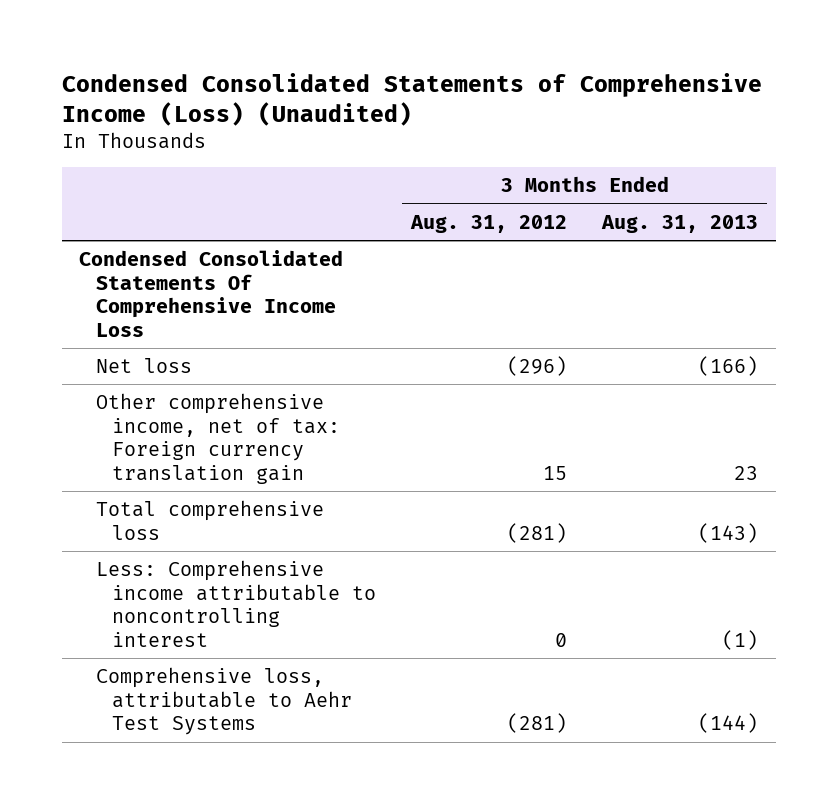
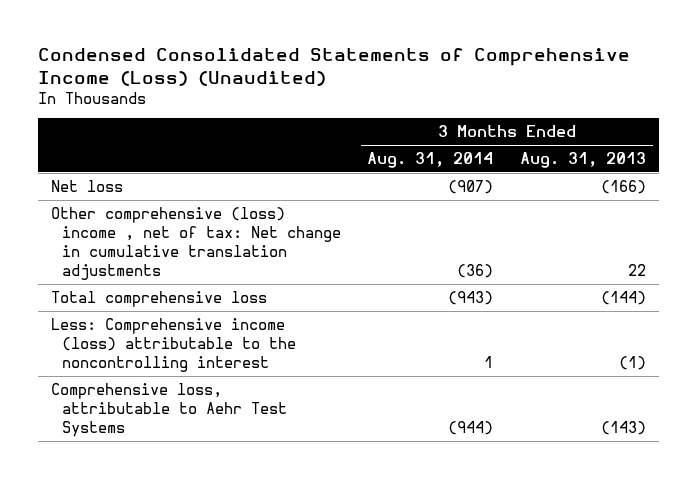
- | 3 Months Ended Aug. 31, 2012 | 3 Months Ended Aug. 31, 2013
+ | 3 Months Ended Aug. 31, 2014 | 3 Months Ended Aug. 31, 2013
- Condensed Consolidated Statements Of Comprehensive Income Loss
- Other comprehensive income, net of tax: Foreign currency translation gain | 15 | 23
- Total comprehensive loss | (281) | (143)
- Less: Comprehensive income attributable to noncontrolling interest | 0 | (1)
- Comprehensive loss, attributable to Aehr Test Systems | (281) | (144)
+ Other comprehensive (loss) income , net of tax: Net change in cumulative translation adjustments | (36) | 22
+ Total comprehensive loss | (943) | (144)
+ Less: Comprehensive income (loss) attributable to the noncontrolling interest | 1 | (1)
+ Comprehensive loss, attributable to Aehr Test Systems | (944) | (143)

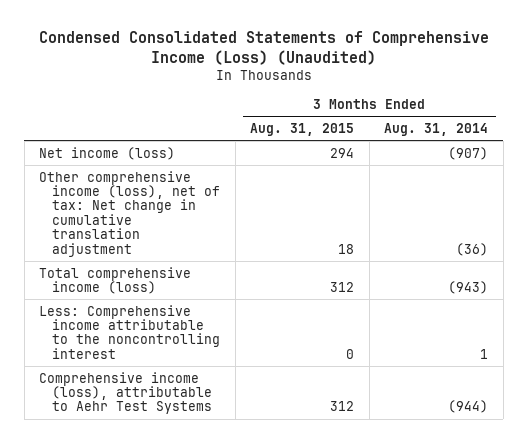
- | 3 Months Ended Aug. 31, 2014 | 3 Months Ended Aug. 31, 2013
+ | 3 Months Ended Aug. 31, 2015 | 3 Months Ended Aug. 31, 2014
- Net loss | (907) | (166)
- Other comprehensive (loss) income , net of tax: Net change in cumulative translation adjustments | (36) | 22
- Total comprehensive loss | (943) | (144)
- Less: Comprehensive income (loss) attributable to the noncontrolling interest | 1 | (1)
- Comprehensive loss, attributable to Aehr Test Systems | (944) | (143)
+ Net income (loss) | 294 | (907)
+ Other comprehensive income (loss), net of tax: Net change in cumulative translation adjustment | 18 | (36)
+ Total comprehensive income (loss) | 312 | (943)
+ Less: Comprehensive income attributable to the noncontrolling interest | 0 | 1
+ Comprehensive income (loss), attributable to Aehr Test Systems | 312 | (944)

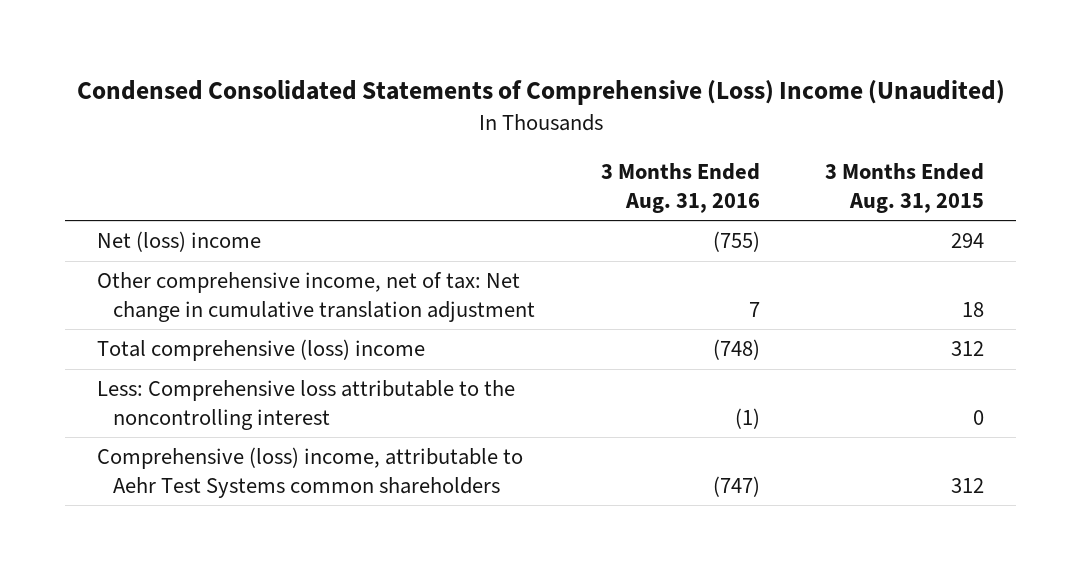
- Condensed Consolidated Statements of Comprehensive Income (Loss) (Unaudited)
+ Condensed Consolidated Statements of Comprehensive (Loss) Income (Unaudited)
- | 3 Months Ended Aug. 31, 2015 | 3 Months Ended Aug. 31, 2014
+ | 3 Months Ended Aug. 31, 2016 | 3 Months Ended Aug. 31, 2015
- Net income (loss) | 294 | (907)
- Other comprehensive income (loss), net of tax: Net change in cumulative translation adjustment | 18 | (36)
- Total comprehensive income (loss) | 312 | (943)
- Less: Comprehensive income attributable to the noncontrolling interest | 0 | 1
- Comprehensive income (loss), attributable to Aehr Test Systems | 312 | (944)
+ Net (loss) income | (755) | 294
+ Other comprehensive income, net of tax: Net change in cumulative translation adjustment | 7 | 18
+ Total comprehensive (loss) income | (748) | 312
+ Less: Comprehensive loss attributable to the noncontrolling interest | (1) | 0
+ Comprehensive (loss) income, attributable to Aehr Test Systems common shareholders | (747) | 312

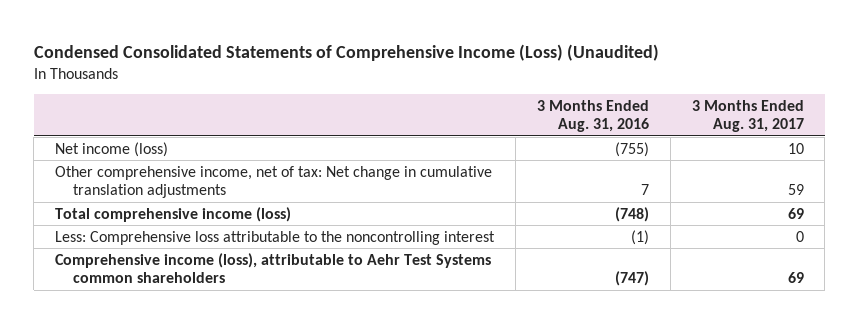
- Condensed Consolidated Statements of Comprehensive (Loss) Income (Unaudited)
+ Condensed Consolidated Statements of Comprehensive Income (Loss) (Unaudited)
- | 3 Months Ended Aug. 31, 2016 | 3 Months Ended Aug. 31, 2015
+ | 3 Months Ended Aug. 31, 2016 | 3 Months Ended Aug. 31, 2017
- Net (loss) income | (755) | 294
- Other comprehensive income, net of tax: Net change in cumulative translation adjustment | 7 | 18
- Total comprehensive (loss) income | (748) | 312
+ Net income (loss) | (755) | 10
+ Other comprehensive income, net of tax: Net change in cumulative translation adjustments | 7 | 59
+ Total comprehensive income (loss) | (748) | 69
- Comprehensive (loss) income, attributable to Aehr Test Systems common shareholders | (747) | 312
+ Comprehensive income (loss), attributable to Aehr Test Systems common shareholders | (747) | 69

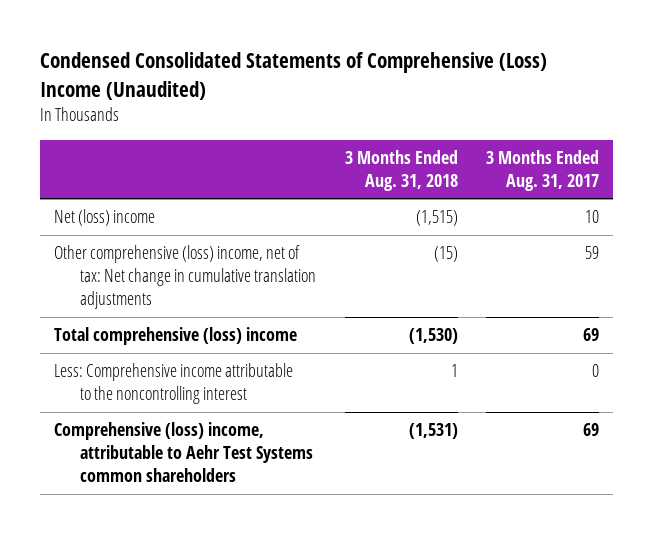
- Condensed Consolidated Statements of Comprehensive Income (Loss) (Unaudited)
+ Condensed Consolidated Statements of Comprehensive (Loss) Income (Unaudited)
- | 3 Months Ended Aug. 31, 2016 | 3 Months Ended Aug. 31, 2017
+ | 3 Months Ended Aug. 31, 2018 | 3 Months Ended Aug. 31, 2017
- Net income (loss) | (755) | 10
- Other comprehensive income, net of tax: Net change in cumulative translation adjustments | 7 | 59
- Total comprehensive income (loss) | (748) | 69
- Less: Comprehensive loss attributable to the noncontrolling interest | (1) | 0
- Comprehensive income (loss), attributable to Aehr Test Systems common shareholders | (747) | 69
+ Net (loss) income | (1,515) | 10
+ Other comprehensive (loss) income, net of tax: Net change in cumulative translation adjustments | (15) | 59
+ Total comprehensive (loss) income | (1,530) | 69
+ Less: Comprehensive income attributable to the noncontrolling interest | 1 | 0
+ Comprehensive (loss) income, attributable to Aehr Test Systems common shareholders | (1,531) | 69

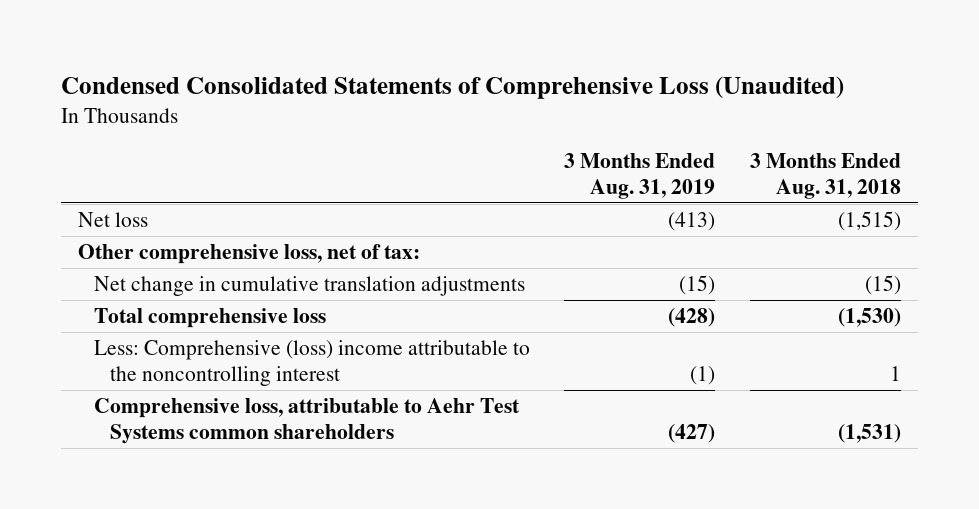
- Condensed Consolidated Statements of Comprehensive (Loss) Income (Unaudited)
+ Condensed Consolidated Statements of Comprehensive Loss (Unaudited)
- | 3 Months Ended Aug. 31, 2018 | 3 Months Ended Aug. 31, 2017
+ | 3 Months Ended Aug. 31, 2019 | 3 Months Ended Aug. 31, 2018
- Net (loss) income | (1,515) | 10
- Other comprehensive (loss) income, net of tax: Net change in cumulative translation adjustments | (15) | 59
- Total comprehensive (loss) income | (1,530) | 69
- Less: Comprehensive income attributable to the noncontrolling interest | 1 | 0
- Comprehensive (loss) income, attributable to Aehr Test Systems common shareholders | (1,531) | 69
+ Net loss | (413) | (1,515)
+ Other comprehensive loss, net of tax:
+ Net change in cumulative translation adjustments | (15) | (15)
+ Total comprehensive loss | (428) | (1,530)
+ Less: Comprehensive (loss) income attributable to the noncontrolling interest | (1) | 1
+ Comprehensive loss, attributable to Aehr Test Systems common shareholders | (427) | (1,531)

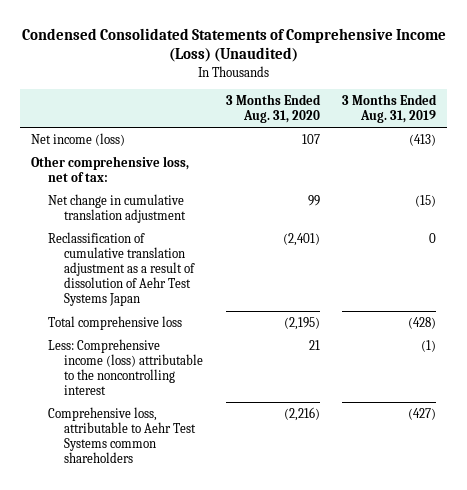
- Condensed Consolidated Statements of Comprehensive Loss (Unaudited)
+ Condensed Consolidated Statements of Comprehensive Income (Loss) (Unaudited)
- | 3 Months Ended Aug. 31, 2019 | 3 Months Ended Aug. 31, 2018
+ | 3 Months Ended Aug. 31, 2020 | 3 Months Ended Aug. 31, 2019
- Net loss | (413) | (1,515)
+ Net income (loss) | 107 | (413)
- Net change in cumulative translation adjustments | (15) | (15)
+ Net change in cumulative translation adjustment | 99 | (15)
+ Reclassification of cumulative translation adjustment as a result of dissolution of Aehr Test Systems Japan | (2,401) | 0
- Less: Comprehensive (loss) income attributable to the noncontrolling interest | (1) | 1
+ Less: Comprehensive income (loss) attributable to the noncontrolling interest | 21 | (1)

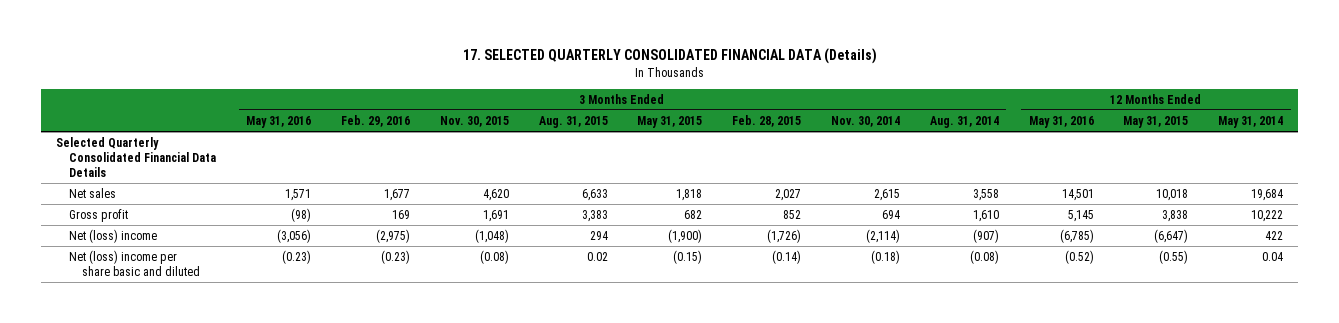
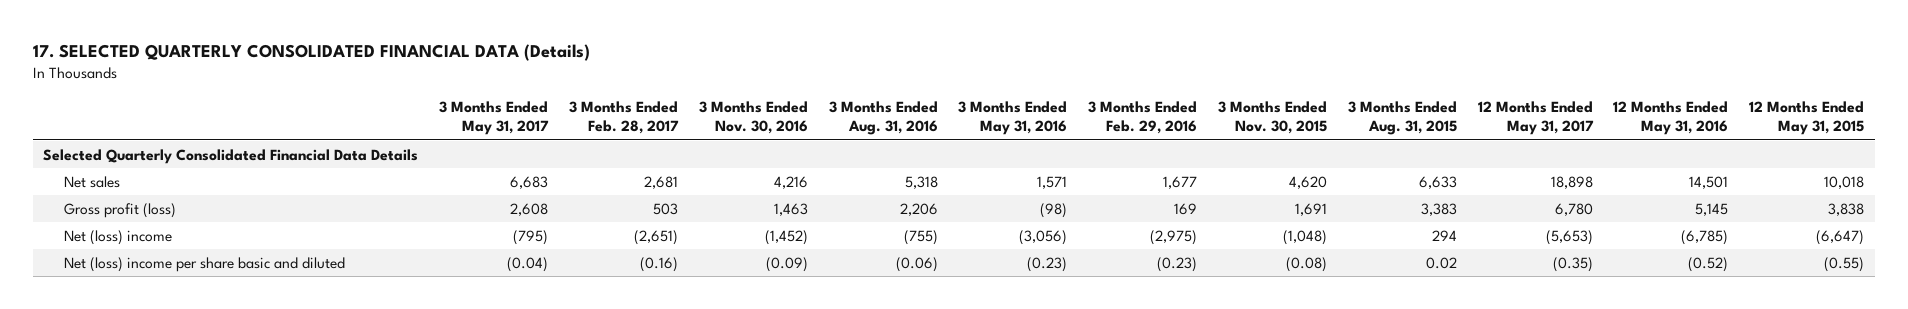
- | 3 Months Ended May 31, 2016 | 3 Months Ended Feb. 29, 2016 | 3 Months Ended Nov. 30, 2015 | 3 Months Ended Aug. 31, 2015 | 3 Months Ended May 31, 2015 | 3 Months Ended Feb. 28, 2015 | 3 Months Ended Nov. 30, 2014 | 3 Months Ended Aug. 31, 2014 | 12 Months Ended May 31, 2016 | 12 Months Ended May 31, 2015 | 12 Months Ended May 31, 2014
+ | 3 Months Ended May 31, 2017 | 3 Months Ended Feb. 28, 2017 | 3 Months Ended Nov. 30, 2016 | 3 Months Ended Aug. 31, 2016 | 3 Months Ended May 31, 2016 | 3 Months Ended Feb. 29, 2016 | 3 Months Ended Nov. 30, 2015 | 3 Months Ended Aug. 31, 2015 | 12 Months Ended May 31, 2017 | 12 Months Ended May 31, 2016 | 12 Months Ended May 31, 2015
- Gross profit | (98) | 169 | 1,691 | 3,383 | 682 | 852 | 694 | 1,610 | 5,145 | 3,838 | 10,222
+ Gross profit (loss) | 2,608 | 503 | 1,463 | 2,206 | (98) | 169 | 1,691 | 3,383 | 6,780 | 5,145 | 3,838

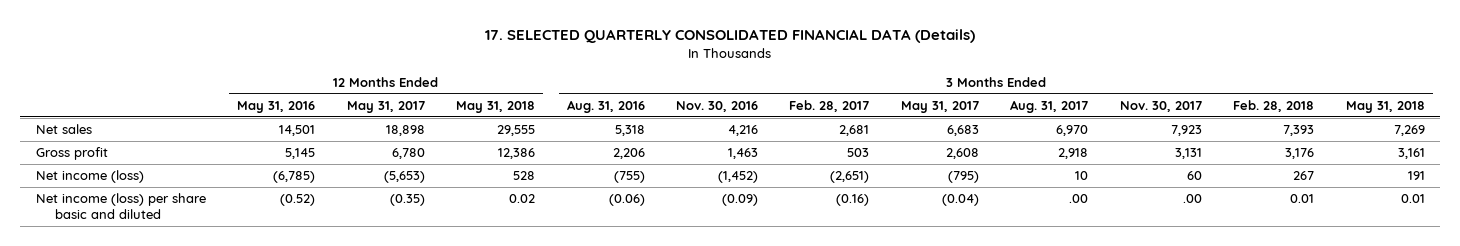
- | 3 Months Ended May 31, 2017 | 3 Months Ended Feb. 28, 2017 | 3 Months Ended Nov. 30, 2016 | 3 Months Ended Aug. 31, 2016 | 3 Months Ended May 31, 2016 | 3 Months Ended Feb. 29, 2016 | 3 Months Ended Nov. 30, 2015 | 3 Months Ended Aug. 31, 2015 | 12 Months Ended May 31, 2017 | 12 Months Ended May 31, 2016 | 12 Months Ended May 31, 2015
+ | 12 Months Ended May 31, 2016 | 12 Months Ended May 31, 2017 | 12 Months Ended May 31, 2018 | 3 Months Ended Aug. 31, 2016 | 3 Months Ended Nov. 30, 2016 | 3 Months Ended Feb. 28, 2017 | 3 Months Ended May 31, 2017 | 3 Months Ended Aug. 31, 2017 | 3 Months Ended Nov. 30, 2017 | 3 Months Ended Feb. 28, 2018 | 3 Months Ended May 31, 2018
- Selected Quarterly Consolidated Financial Data Details
- Gross profit (loss) | 2,608 | 503 | 1,463 | 2,206 | (98) | 169 | 1,691 | 3,383 | 6,780 | 5,145 | 3,838
- Net (loss) income | (795) | (2,651) | (1,452) | (755) | (3,056) | (2,975) | (1,048) | 294 | (5,653) | (6,785) | (6,647)
- Net (loss) income per share basic and diluted | (0.04) | (0.16) | (0.09) | (0.06) | (0.23) | (0.23) | (0.08) | 0.02 | (0.35) | (0.52) | (0.55)
+ Gross profit | 5,145 | 6,780 | 12,386 | 2,206 | 1,463 | 503 | 2,608 | 2,918 | 3,131 | 3,176 | 3,161
+ Net income (loss) | (6,785) | (5,653) | 528 | (755) | (1,452) | (2,651) | (795) | 10 | 60 | 267 | 191
+ Net income (loss) per share basic and diluted | (0.52) | (0.35) | 0.02 | (0.06) | (0.09) | (0.16) | (0.04) | .00 | .00 | 0.01 | 0.01

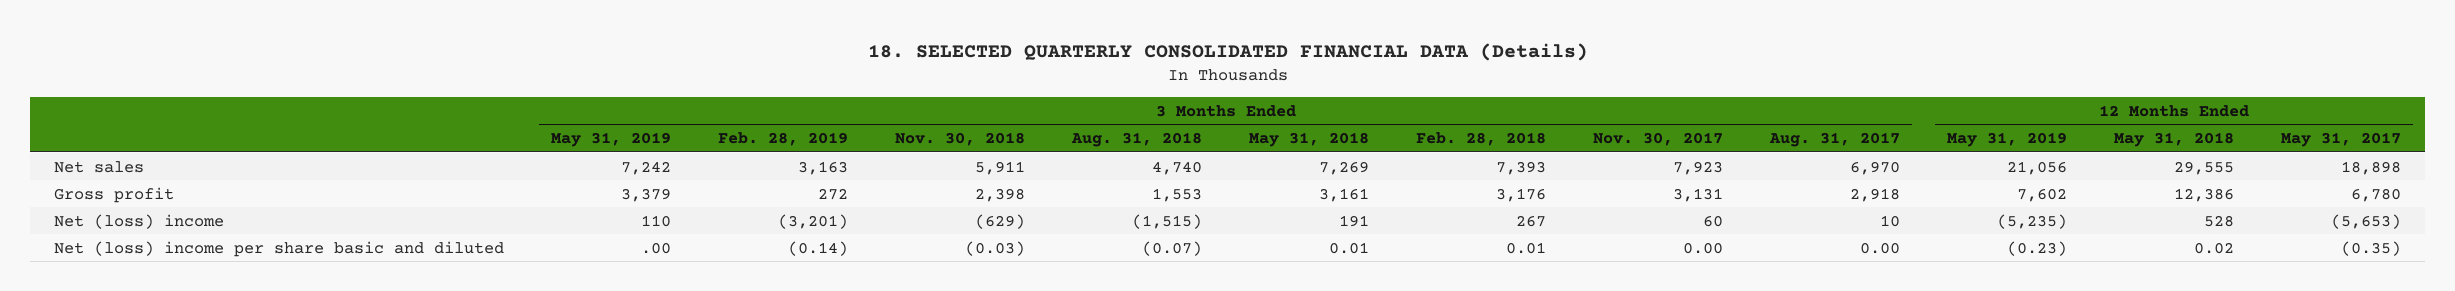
- 17. SELECTED QUARTERLY CONSOLIDATED FINANCIAL DATA (Details)
+ 18. SELECTED QUARTERLY CONSOLIDATED FINANCIAL DATA (Details)
- | 12 Months Ended May 31, 2016 | 12 Months Ended May 31, 2017 | 12 Months Ended May 31, 2018 | 3 Months Ended Aug. 31, 2016 | 3 Months Ended Nov. 30, 2016 | 3 Months Ended Feb. 28, 2017 | 3 Months Ended May 31, 2017 | 3 Months Ended Aug. 31, 2017 | 3 Months Ended Nov. 30, 2017 | 3 Months Ended Feb. 28, 2018 | 3 Months Ended May 31, 2018
+ | 3 Months Ended May 31, 2019 | 3 Months Ended Feb. 28, 2019 | 3 Months Ended Nov. 30, 2018 | 3 Months Ended Aug. 31, 2018 | 3 Months Ended May 31, 2018 | 3 Months Ended Feb. 28, 2018 | 3 Months Ended Nov. 30, 2017 | 3 Months Ended Aug. 31, 2017 | 12 Months Ended May 31, 2019 | 12 Months Ended May 31, 2018 | 12 Months Ended May 31, 2017
- Net income (loss) | (6,785) | (5,653) | 528 | (755) | (1,452) | (2,651) | (795) | 10 | 60 | 267 | 191
- Net income (loss) per share basic and diluted | (0.52) | (0.35) | 0.02 | (0.06) | (0.09) | (0.16) | (0.04) | .00 | .00 | 0.01 | 0.01
+ Net (loss) income | 110 | (3,201) | (629) | (1,515) | 191 | 267 | 60 | 10 | (5,235) | 528 | (5,653)
+ Net (loss) income per share basic and diluted | .00 | (0.14) | (0.03) | (0.07) | 0.01 | 0.01 | 0.00 | 0.00 | (0.23) | 0.02 | (0.35)

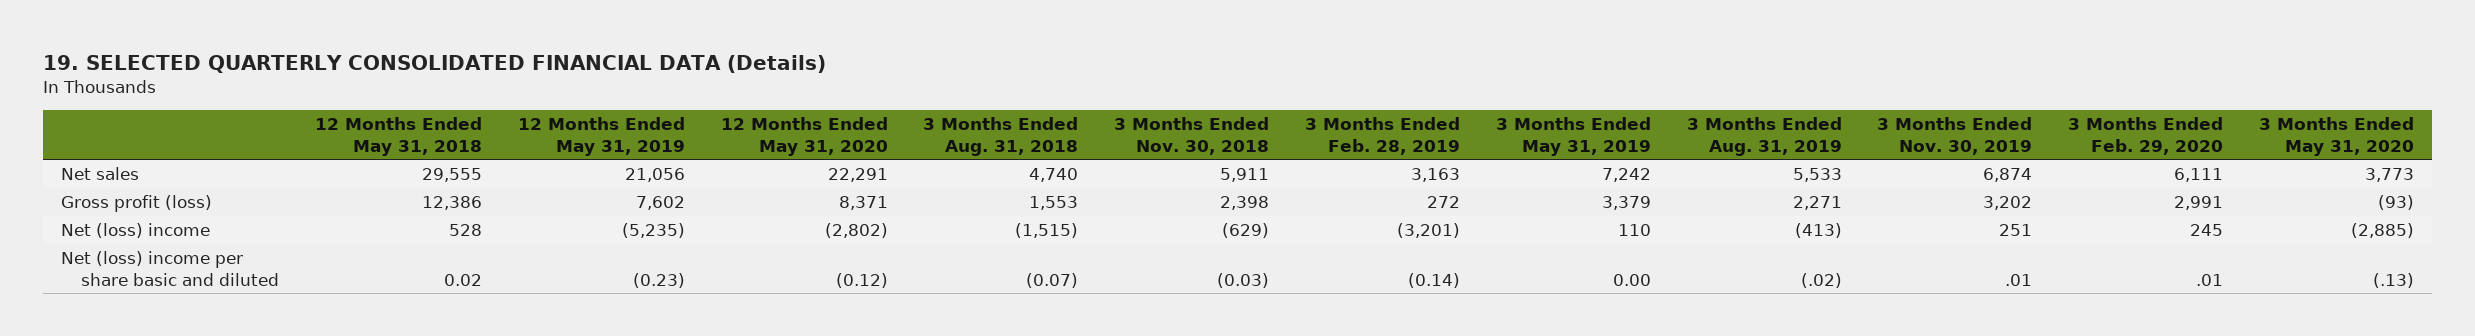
- 18. SELECTED QUARTERLY CONSOLIDATED FINANCIAL DATA (Details)
+ 19. SELECTED QUARTERLY CONSOLIDATED FINANCIAL DATA (Details)
- | 3 Months Ended May 31, 2019 | 3 Months Ended Feb. 28, 2019 | 3 Months Ended Nov. 30, 2018 | 3 Months Ended Aug. 31, 2018 | 3 Months Ended May 31, 2018 | 3 Months Ended Feb. 28, 2018 | 3 Months Ended Nov. 30, 2017 | 3 Months Ended Aug. 31, 2017 | 12 Months Ended May 31, 2019 | 12 Months Ended May 31, 2018 | 12 Months Ended May 31, 2017
+ | 12 Months Ended May 31, 2018 | 12 Months Ended May 31, 2019 | 12 Months Ended May 31, 2020 | 3 Months Ended Aug. 31, 2018 | 3 Months Ended Nov. 30, 2018 | 3 Months Ended Feb. 28, 2019 | 3 Months Ended May 31, 2019 | 3 Months Ended Aug. 31, 2019 | 3 Months Ended Nov. 30, 2019 | 3 Months Ended Feb. 29, 2020 | 3 Months Ended May 31, 2020
- Gross profit | 3,379 | 272 | 2,398 | 1,553 | 3,161 | 3,176 | 3,131 | 2,918 | 7,602 | 12,386 | 6,780
+ Gross profit (loss) | 12,386 | 7,602 | 8,371 | 1,553 | 2,398 | 272 | 3,379 | 2,271 | 3,202 | 2,991 | (93)
- Net (loss) income per share basic and diluted | .00 | (0.14) | (0.03) | (0.07) | 0.01 | 0.01 | 0.00 | 0.00 | (0.23) | 0.02 | (0.35)
+ Net (loss) income per share basic and diluted | 0.02 | (0.23) | (0.12) | (0.07) | (0.03) | (0.14) | 0.00 | (.02) | .01 | .01 | (.13)

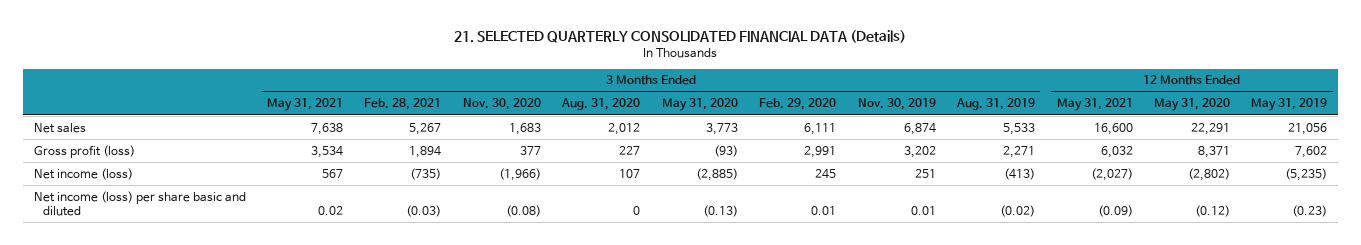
- 19. SELECTED QUARTERLY CONSOLIDATED FINANCIAL DATA (Details)
+ 21. SELECTED QUARTERLY CONSOLIDATED FINANCIAL DATA (Details)
- | 12 Months Ended May 31, 2018 | 12 Months Ended May 31, 2019 | 12 Months Ended May 31, 2020 | 3 Months Ended Aug. 31, 2018 | 3 Months Ended Nov. 30, 2018 | 3 Months Ended Feb. 28, 2019 | 3 Months Ended May 31, 2019 | 3 Months Ended Aug. 31, 2019 | 3 Months Ended Nov. 30, 2019 | 3 Months Ended Feb. 29, 2020 | 3 Months Ended May 31, 2020
+ | 3 Months Ended May 31, 2021 | 3 Months Ended Feb. 28, 2021 | 3 Months Ended Nov. 30, 2020 | 3 Months Ended Aug. 31, 2020 | 3 Months Ended May 31, 2020 | 3 Months Ended Feb. 29, 2020 | 3 Months Ended Nov. 30, 2019 | 3 Months Ended Aug. 31, 2019 | 12 Months Ended May 31, 2021 | 12 Months Ended May 31, 2020 | 12 Months Ended May 31, 2019
- Net (loss) income | 528 | (5,235) | (2,802) | (1,515) | (629) | (3,201) | 110 | (413) | 251 | 245 | (2,885)
- Net (loss) income per share basic and diluted | 0.02 | (0.23) | (0.12) | (0.07) | (0.03) | (0.14) | 0.00 | (.02) | .01 | .01 | (.13)
+ Net income (loss) | 567 | (735) | (1,966) | 107 | (2,885) | 245 | 251 | (413) | (2,027) | (2,802) | (5,235)
+ Net income (loss) per share basic and diluted | 0.02 | (0.03) | (0.08) | 0 | (0.13) | 0.01 | 0.01 | (0.02) | (0.09) | (0.12) | (0.23)

